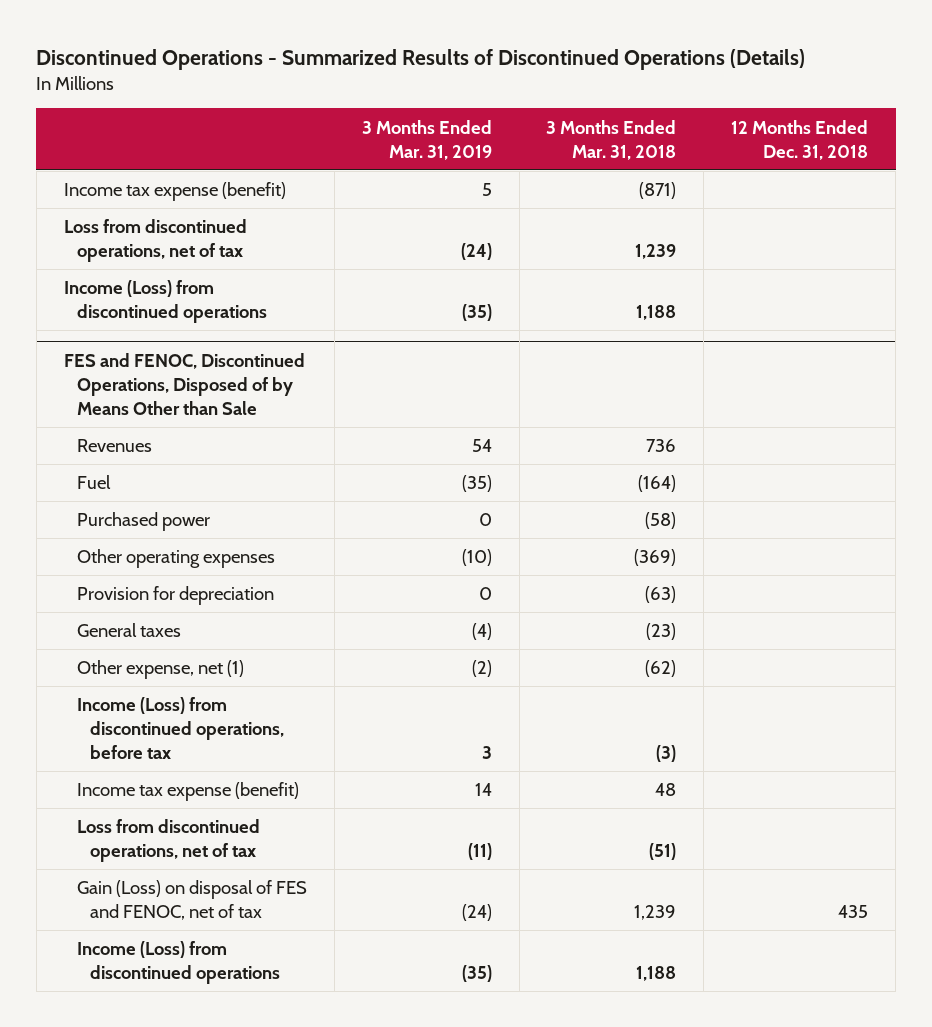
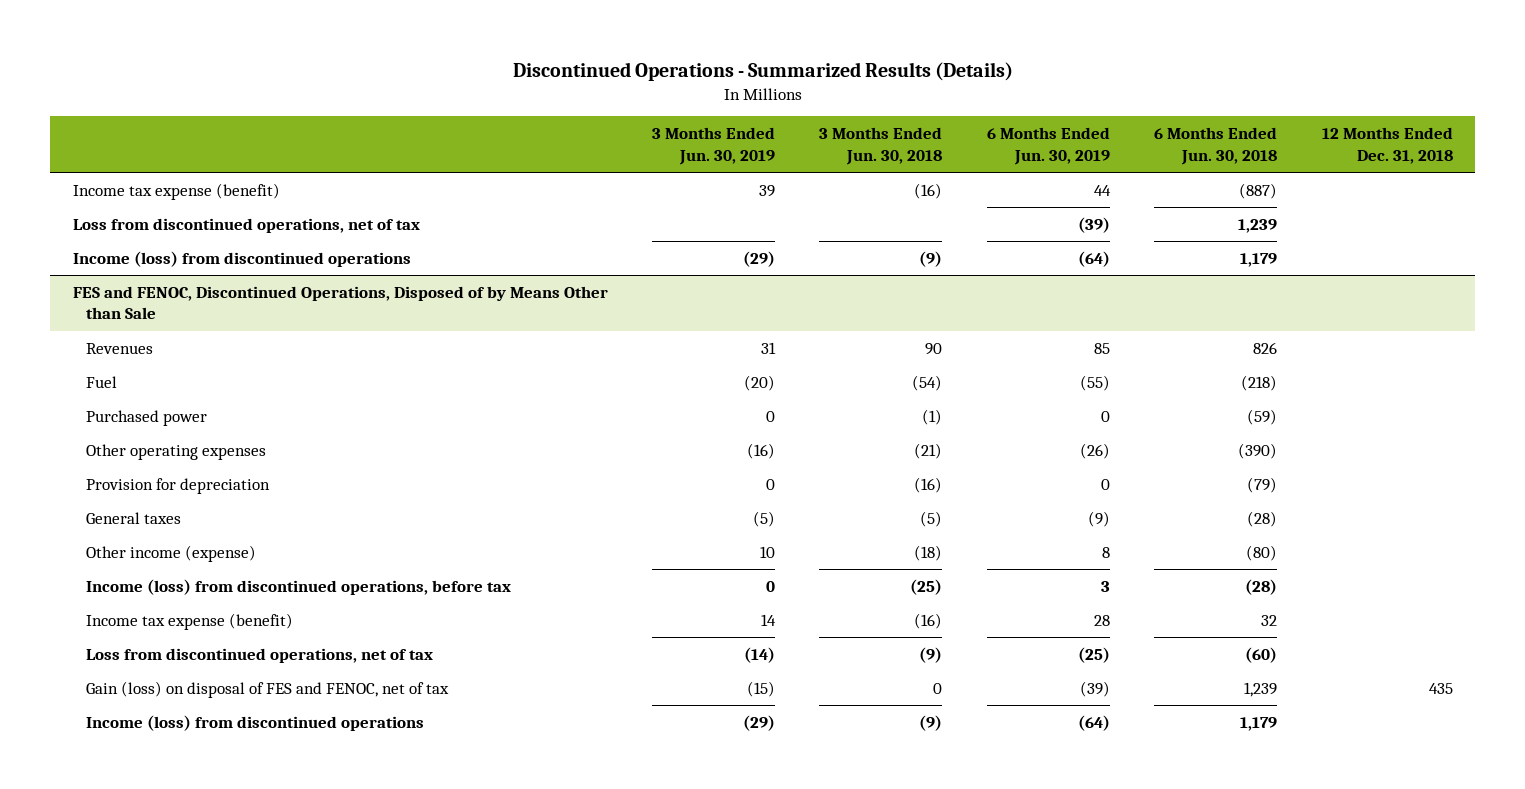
- Discontinued Operations - Summarized Results of Discontinued Operations (Details)
+ Discontinued Operations - Summarized Results (Details)
- | 3 Months Ended Mar. 31, 2019 | 3 Months Ended Mar. 31, 2018 | 12 Months Ended Dec. 31, 2018
+ | 3 Months Ended Jun. 30, 2019 | 3 Months Ended Jun. 30, 2018 | 6 Months Ended Jun. 30, 2019 | 6 Months Ended Jun. 30, 2018 | 12 Months Ended Dec. 31, 2018
- Income (Loss) from discontinued operations | (35) | 1,188 |
+ Income (loss) from discontinued operations | (29) | (9) | (64) | 1,179 |
@ FES and FENOC, Discontinued Operations, Disposed of by Means Other than Sale
- Other expense, net (1) | (2) | (62) |
- Income (Loss) from discontinued operations, before tax | 3 | (3) |
+ Other income (expense) | 10 | (18) | 8 | (80) |
+ Income (loss) from discontinued operations, before tax | 0 | (25) | 3 | (28) |
- Gain (Loss) on disposal of FES and FENOC, net of tax | (24) | 1,239 | 435
- Income (Loss) from discontinued operations | (35) | 1,188 |
+ Gain (loss) on disposal of FES and FENOC, net of tax | (15) | 0 | (39) | 1,239 | 435
+ Income (loss) from discontinued operations | (29) | (9) | (64) | 1,179 |

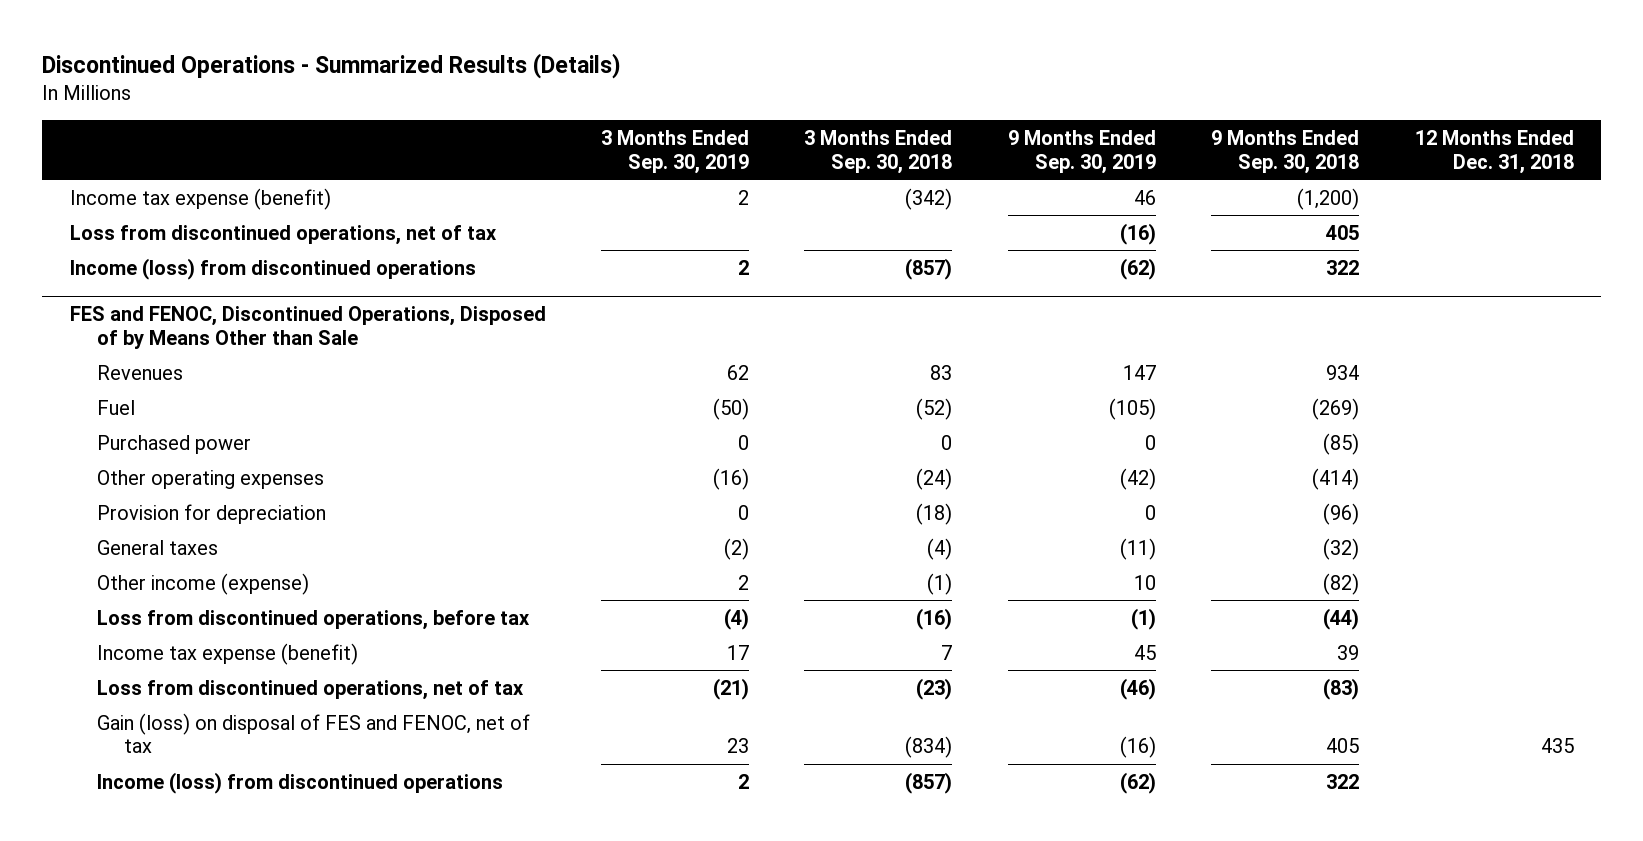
- | 3 Months Ended Jun. 30, 2019 | 3 Months Ended Jun. 30, 2018 | 6 Months Ended Jun. 30, 2019 | 6 Months Ended Jun. 30, 2018 | 12 Months Ended Dec. 31, 2018
+ | 3 Months Ended Sep. 30, 2019 | 3 Months Ended Sep. 30, 2018 | 9 Months Ended Sep. 30, 2019 | 9 Months Ended Sep. 30, 2018 | 12 Months Ended Dec. 31, 2018
@ FES and FENOC, Discontinued Operations, Disposed of by Means Other than Sale
- Income (loss) from discontinued operations, before tax | 0 | (25) | 3 | (28) |
+ Loss from discontinued operations, before tax | (4) | (16) | (1) | (44) |

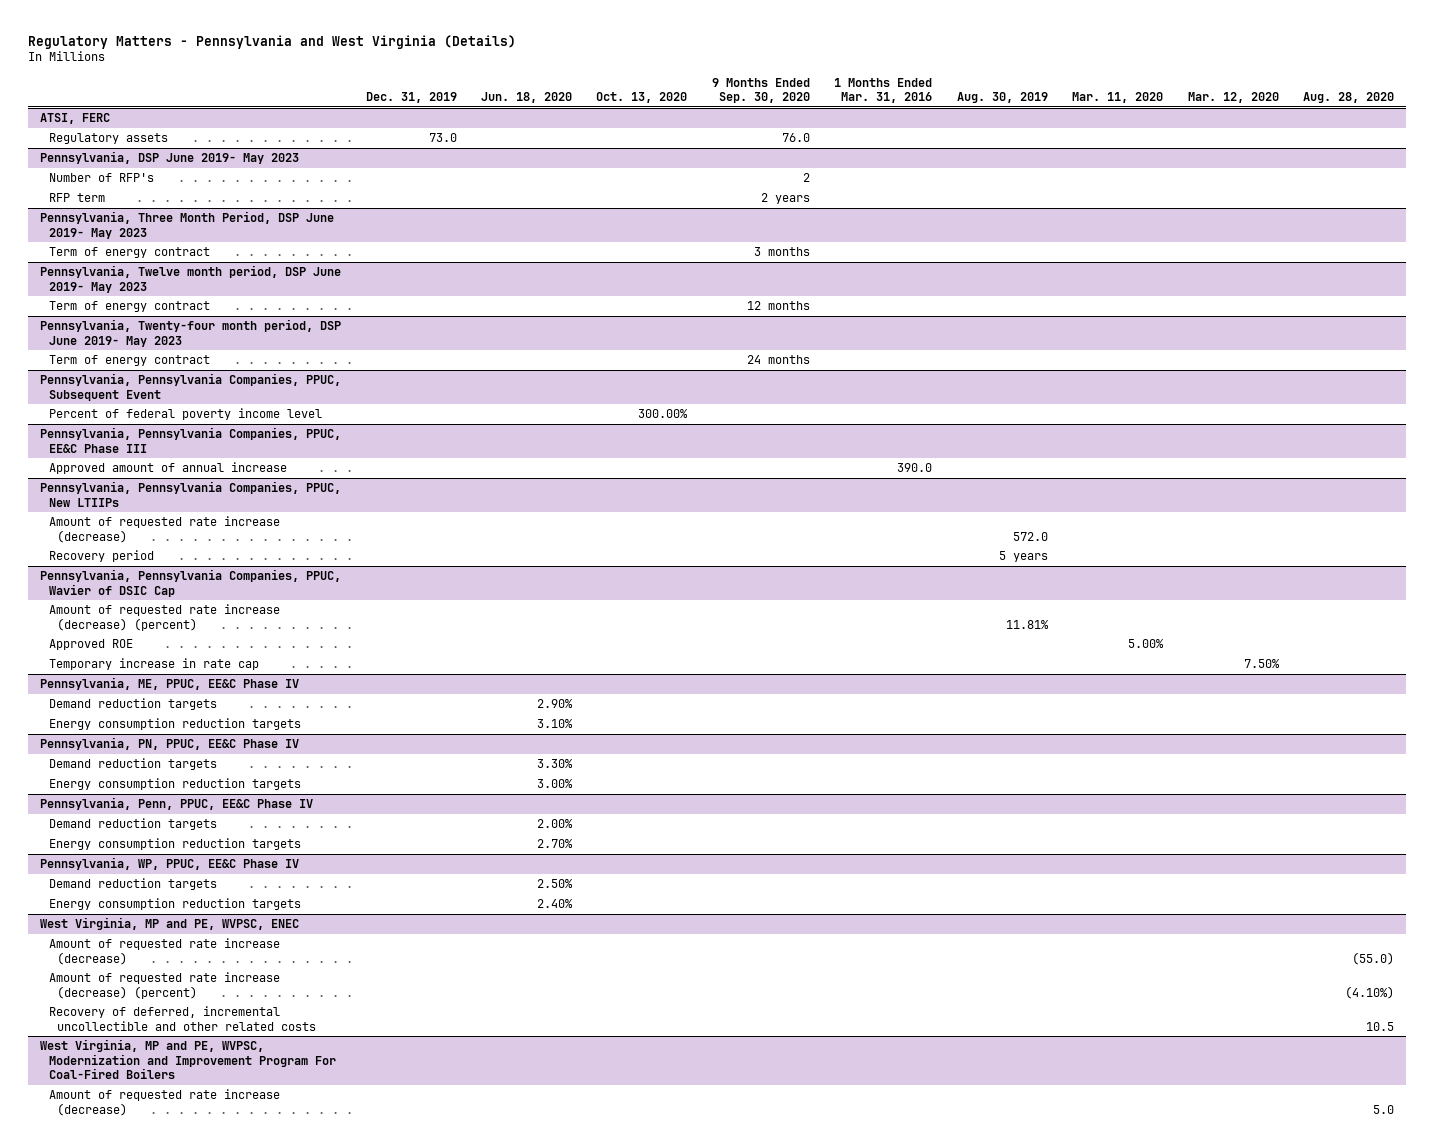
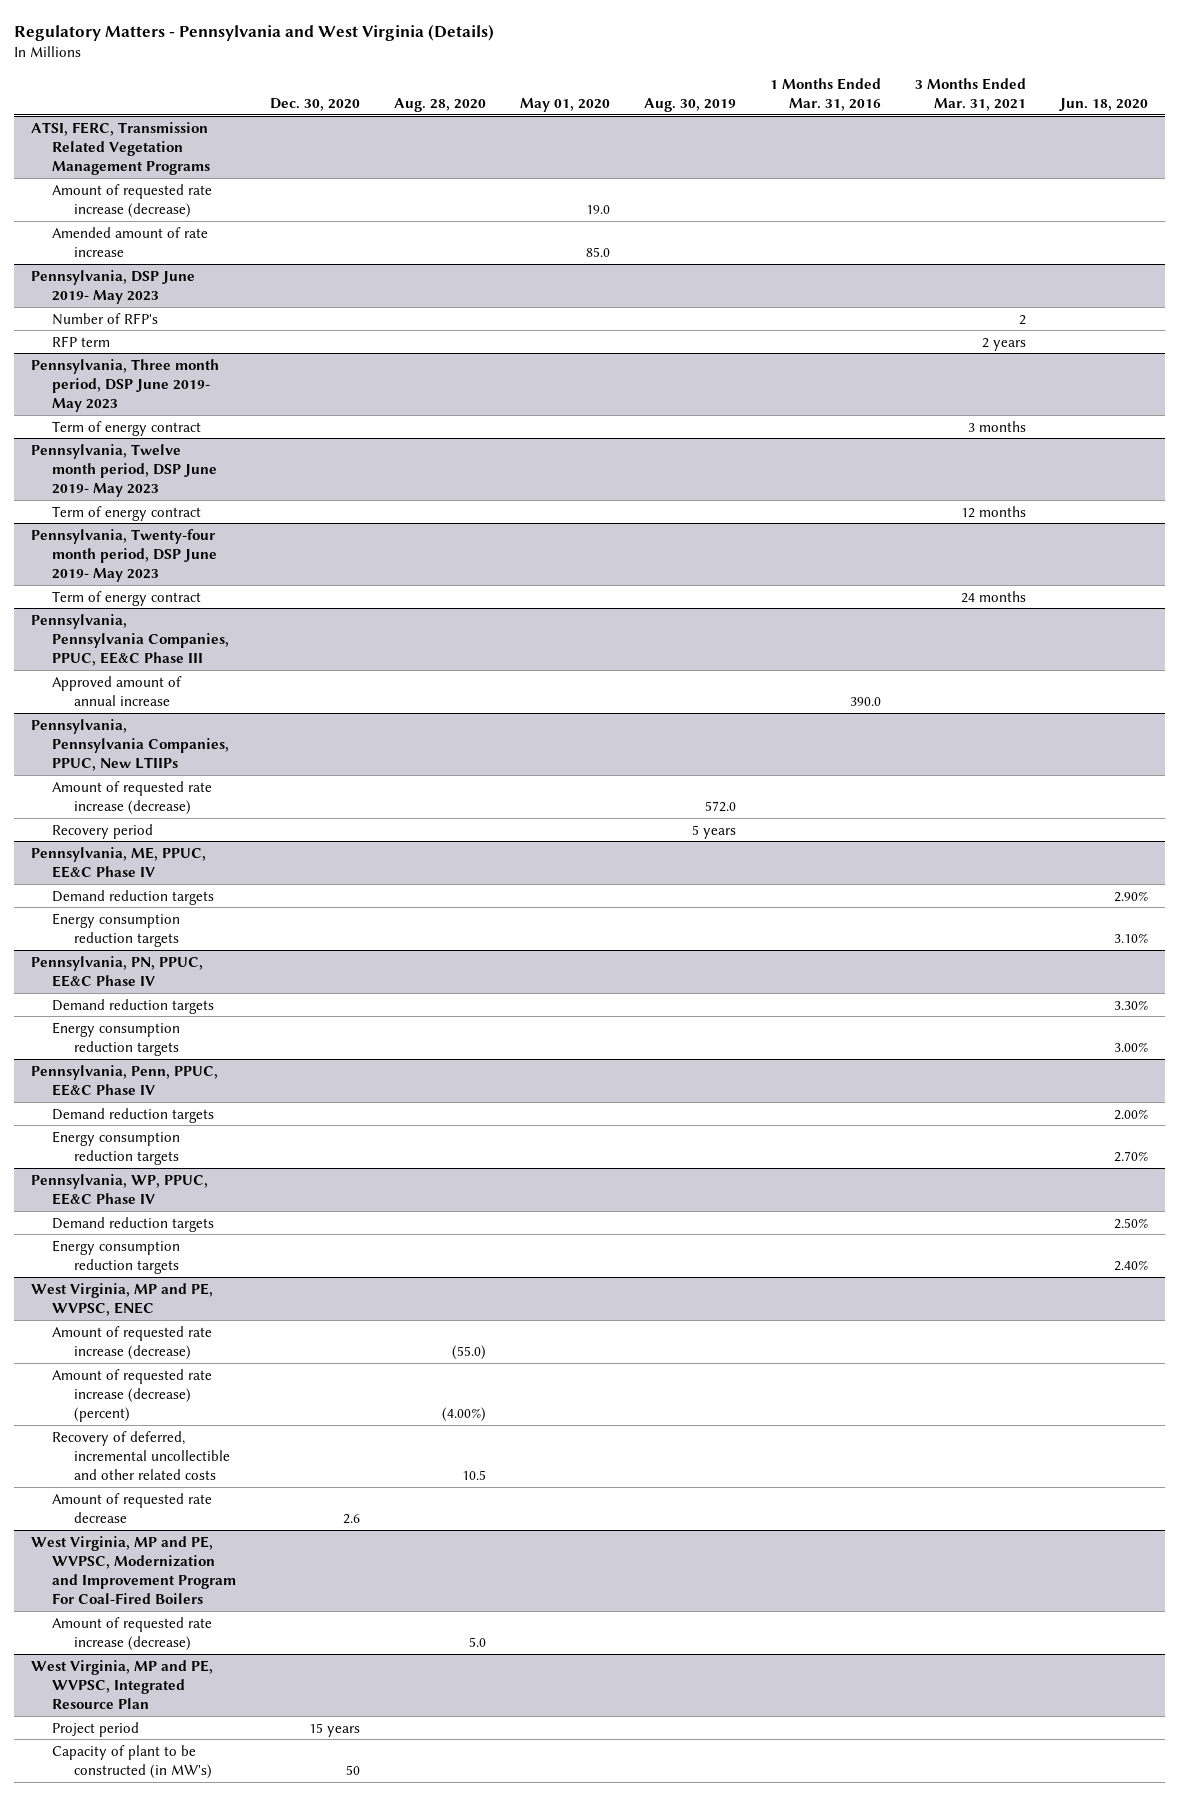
- | Dec. 31, 2019 | Jun. 18, 2020 | Oct. 13, 2020 | 9 Months Ended Sep. 30, 2020 | 1 Months Ended Mar. 31, 2016 | Aug. 30, 2019 | Mar. 11, 2020 | Mar. 12, 2020 | Aug. 28, 2020
+ | Dec. 30, 2020 | Aug. 28, 2020 | May 01, 2020 | Aug. 30, 2019 | 1 Months Ended Mar. 31, 2016 | 3 Months Ended Mar. 31, 2021 | Jun. 18, 2020
- ATSI, FERC
- Regulatory assets | 73.0 | | | 76.0 | | | | |
+ ATSI, FERC, Transmission Related Vegetation Management Programs
+ Amount of requested rate increase (decrease) | | | 19.0 | | | |
+ Amended amount of rate increase | | | 85.0 | | | |
- Pennsylvania, Three Month Period, DSP June 2019- May 2023
+ Pennsylvania, Three month period, DSP June 2019- May 2023
- Pennsylvania, Pennsylvania Companies, PPUC, Subsequent Event
- Percent of federal poverty income level | | | 300.00% | | | | | |
- Pennsylvania, Pennsylvania Companies, PPUC, Wavier of DSIC Cap
- Amount of requested rate increase (decrease) (percent) | | | | | | 11.81% | | |
- Approved ROE | | | | | | | 5.00% | |
- Temporary increase in rate cap | | | | | | | | 7.50% |
@ West Virginia, MP and PE, WVPSC, ENEC
- Amount of requested rate increase (decrease) (percent) | | | | | | | | | (4.10%)
+ Amount of requested rate increase (decrease) (percent) | | (4.00%) | | | | |
+ Amount of requested rate decrease | 2.6 | | | | | |
+ West Virginia, MP and PE, WVPSC, Integrated Resource Plan
+ Project period | 15 years | | | | | |
+ Capacity of plant to be constructed (in MW's) | 50 | | | | | |

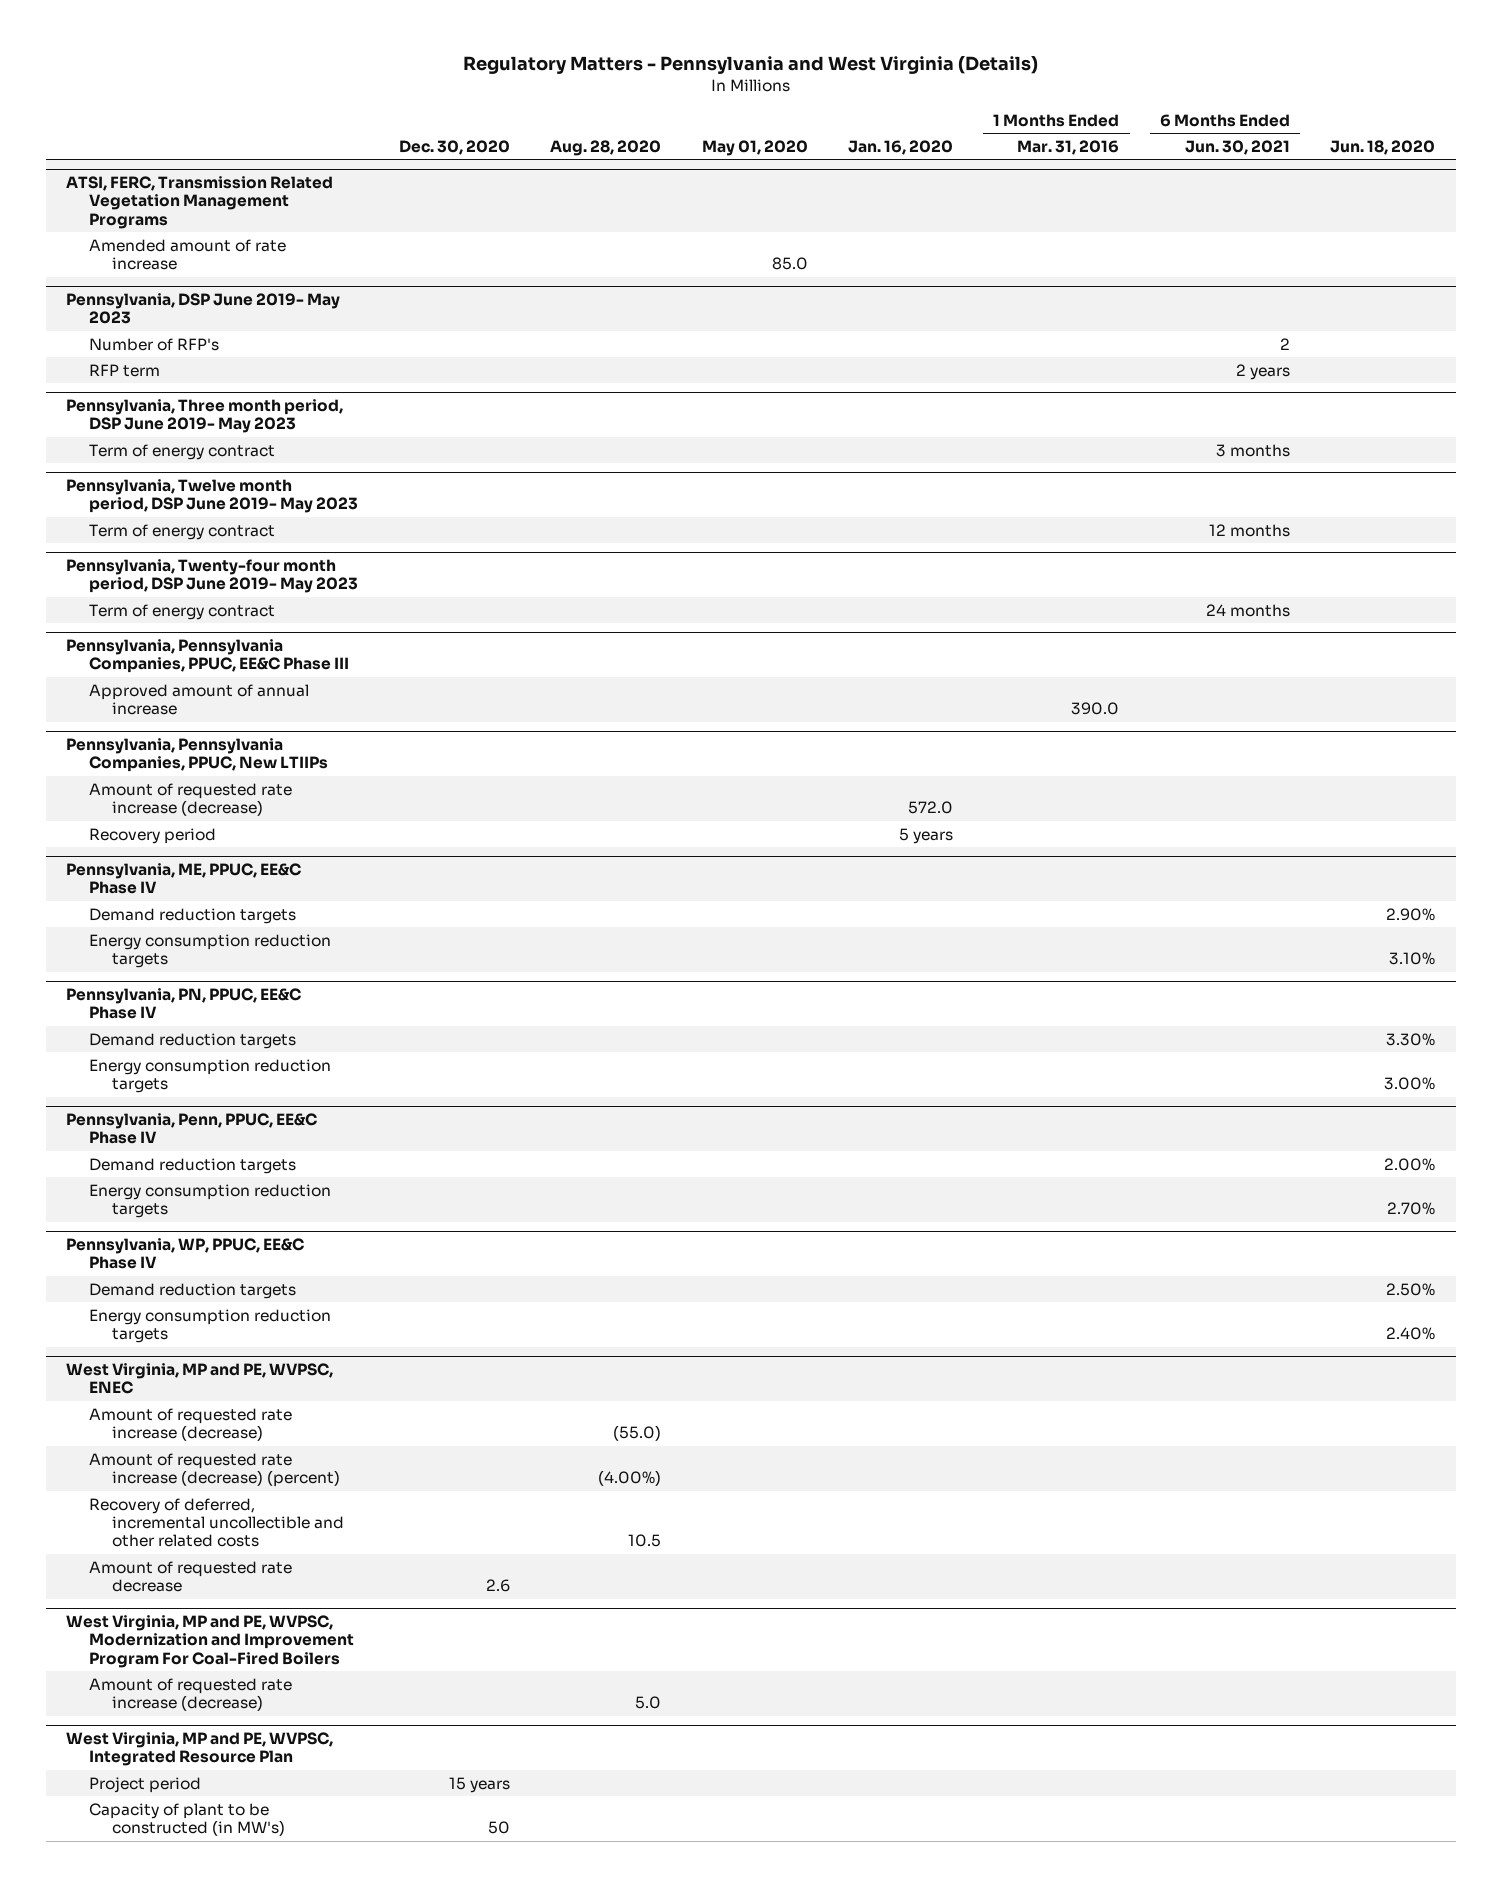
- | Dec. 30, 2020 | Aug. 28, 2020 | May 01, 2020 | Aug. 30, 2019 | 1 Months Ended Mar. 31, 2016 | 3 Months Ended Mar. 31, 2021 | Jun. 18, 2020
+ | Dec. 30, 2020 | Aug. 28, 2020 | May 01, 2020 | Jan. 16, 2020 | 1 Months Ended Mar. 31, 2016 | 6 Months Ended Jun. 30, 2021 | Jun. 18, 2020
@ ATSI, FERC, Transmission Related Vegetation Management Programs
- Amount of requested rate increase (decrease) | | | 19.0 | | | |

